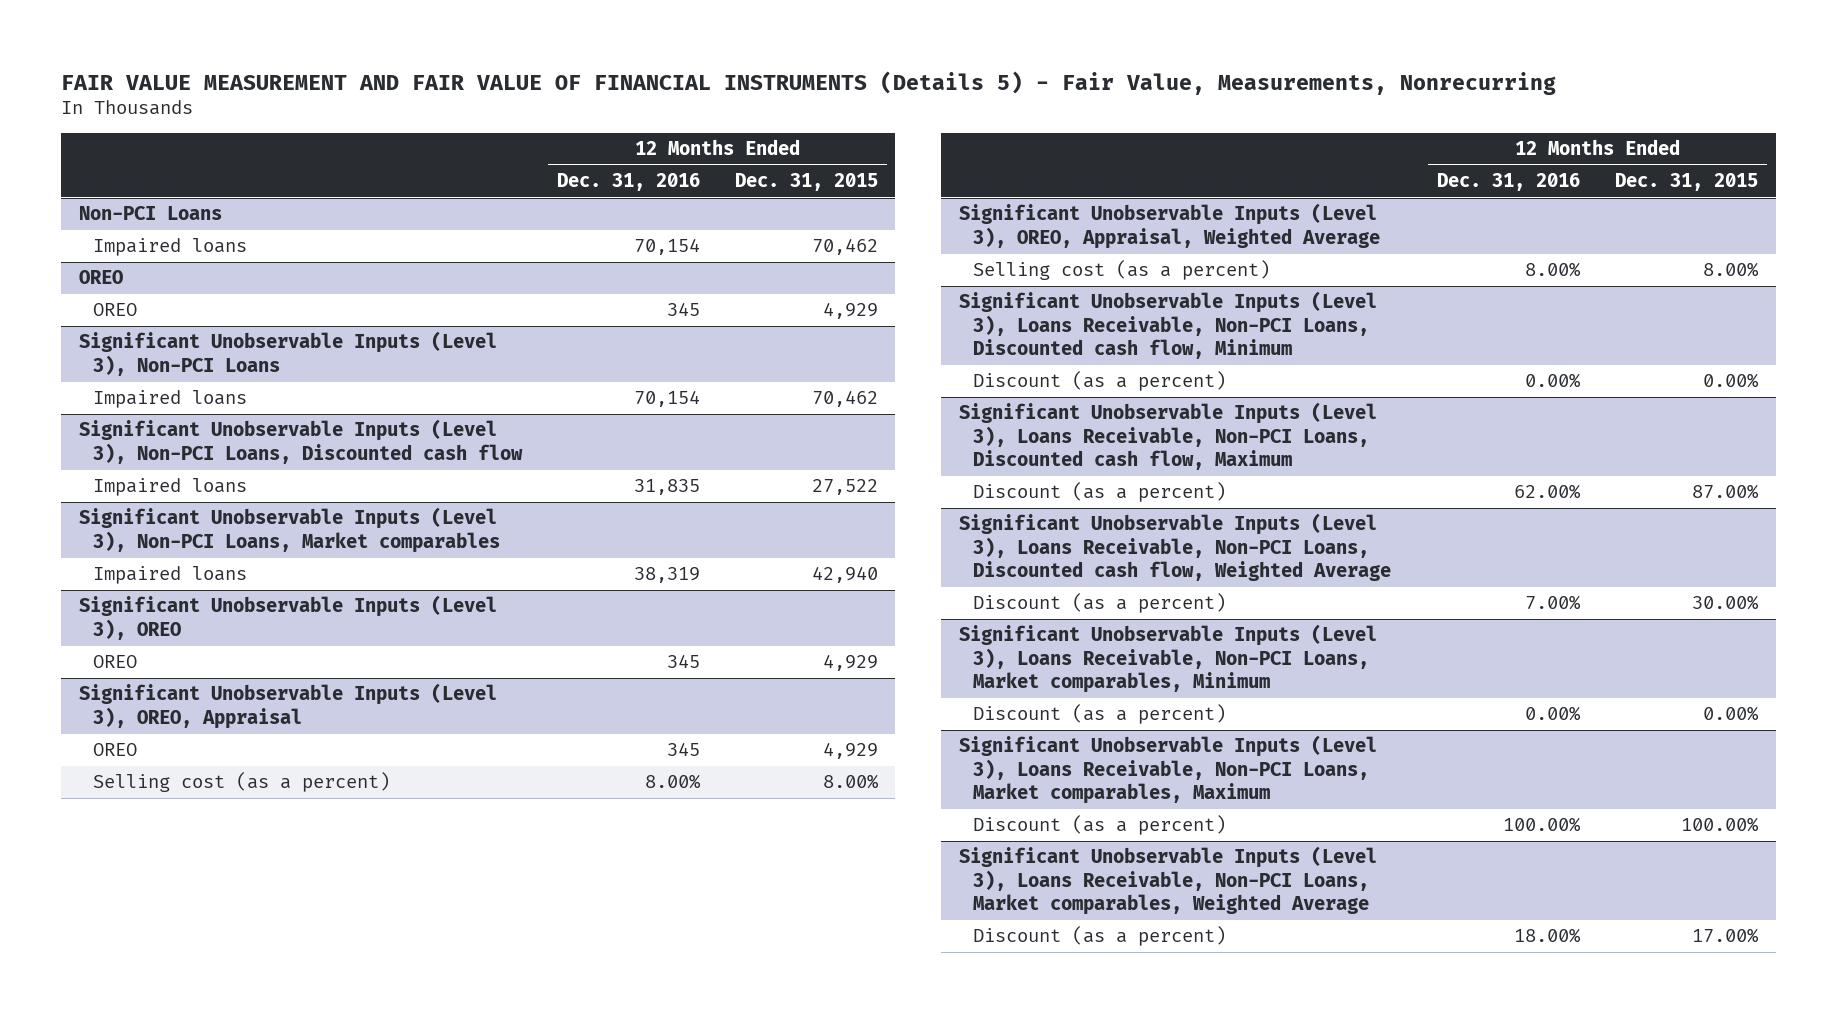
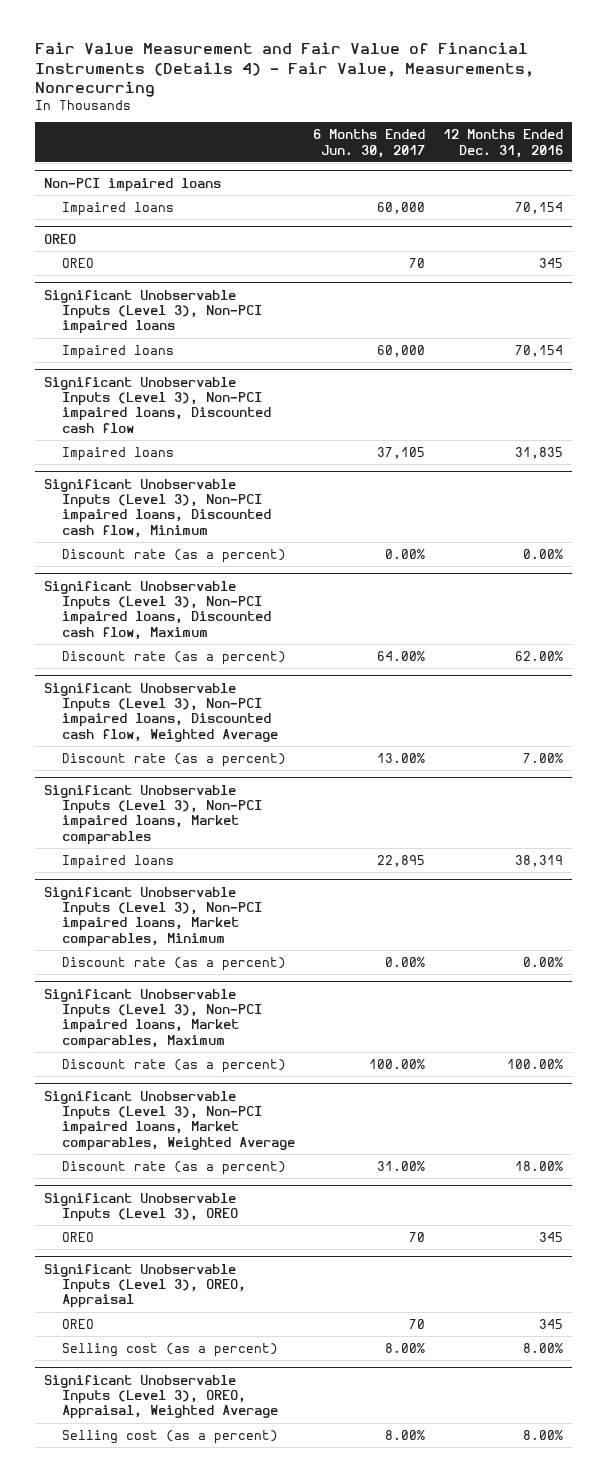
- FAIR VALUE MEASUREMENT AND FAIR VALUE OF FINANCIAL INSTRUMENTS (Details 5) - Fair Value, Measurements, Nonrecurring
+ Fair Value Measurement and Fair Value of Financial Instruments (Details 4) - Fair Value, Measurements, Nonrecurring
- | 12 Months Ended Dec. 31, 2016 | 12 Months Ended Dec. 31, 2015
+ | 6 Months Ended Jun. 30, 2017 | 12 Months Ended Dec. 31, 2016
- Non-PCI Loans
+ Non-PCI impaired loans
- Significant Unobservable Inputs (Level 3), Non-PCI Loans
+ Significant Unobservable Inputs (Level 3), Non-PCI impaired loans
- Significant Unobservable Inputs (Level 3), Non-PCI Loans, Discounted cash flow
+ Significant Unobservable Inputs (Level 3), Non-PCI impaired loans, Discounted cash flow
- Significant Unobservable Inputs (Level 3), Non-PCI Loans, Market comparables
+ Significant Unobservable Inputs (Level 3), Non-PCI impaired loans, Discounted cash flow, Minimum
+ Discount rate (as a percent) | 0.00% | 0.00%
+ Significant Unobservable Inputs (Level 3), Non-PCI impaired loans, Discounted cash flow, Maximum
+ Discount rate (as a percent) | 64.00% | 62.00%
+ Significant Unobservable Inputs (Level 3), Non-PCI impaired loans, Discounted cash flow, Weighted Average
+ Discount rate (as a percent) | 13.00% | 7.00%
+ Significant Unobservable Inputs (Level 3), Non-PCI impaired loans, Market comparables
+ Significant Unobservable Inputs (Level 3), Non-PCI impaired loans, Market comparables, Minimum
+ Discount rate (as a percent) | 0.00% | 0.00%
+ Significant Unobservable Inputs (Level 3), Non-PCI impaired loans, Market comparables, Maximum
+ Discount rate (as a percent) | 100.00% | 100.00%
+ Significant Unobservable Inputs (Level 3), Non-PCI impaired loans, Market comparables, Weighted Average
+ Discount rate (as a percent) | 31.00% | 18.00%
- Significant Unobservable Inputs (Level 3), Loans Receivable, Non-PCI Loans, Discounted cash flow, Minimum
- Discount (as a percent) | 0.00% | 0.00%
- Significant Unobservable Inputs (Level 3), Loans Receivable, Non-PCI Loans, Discounted cash flow, Maximum
- Discount (as a percent) | 62.00% | 87.00%
- Significant Unobservable Inputs (Level 3), Loans Receivable, Non-PCI Loans, Discounted cash flow, Weighted Average
- Discount (as a percent) | 7.00% | 30.00%
- Significant Unobservable Inputs (Level 3), Loans Receivable, Non-PCI Loans, Market comparables, Minimum
- Discount (as a percent) | 0.00% | 0.00%
- Significant Unobservable Inputs (Level 3), Loans Receivable, Non-PCI Loans, Market comparables, Maximum
- Discount (as a percent) | 100.00% | 100.00%
- Significant Unobservable Inputs (Level 3), Loans Receivable, Non-PCI Loans, Market comparables, Weighted Average
- Discount (as a percent) | 18.00% | 17.00%

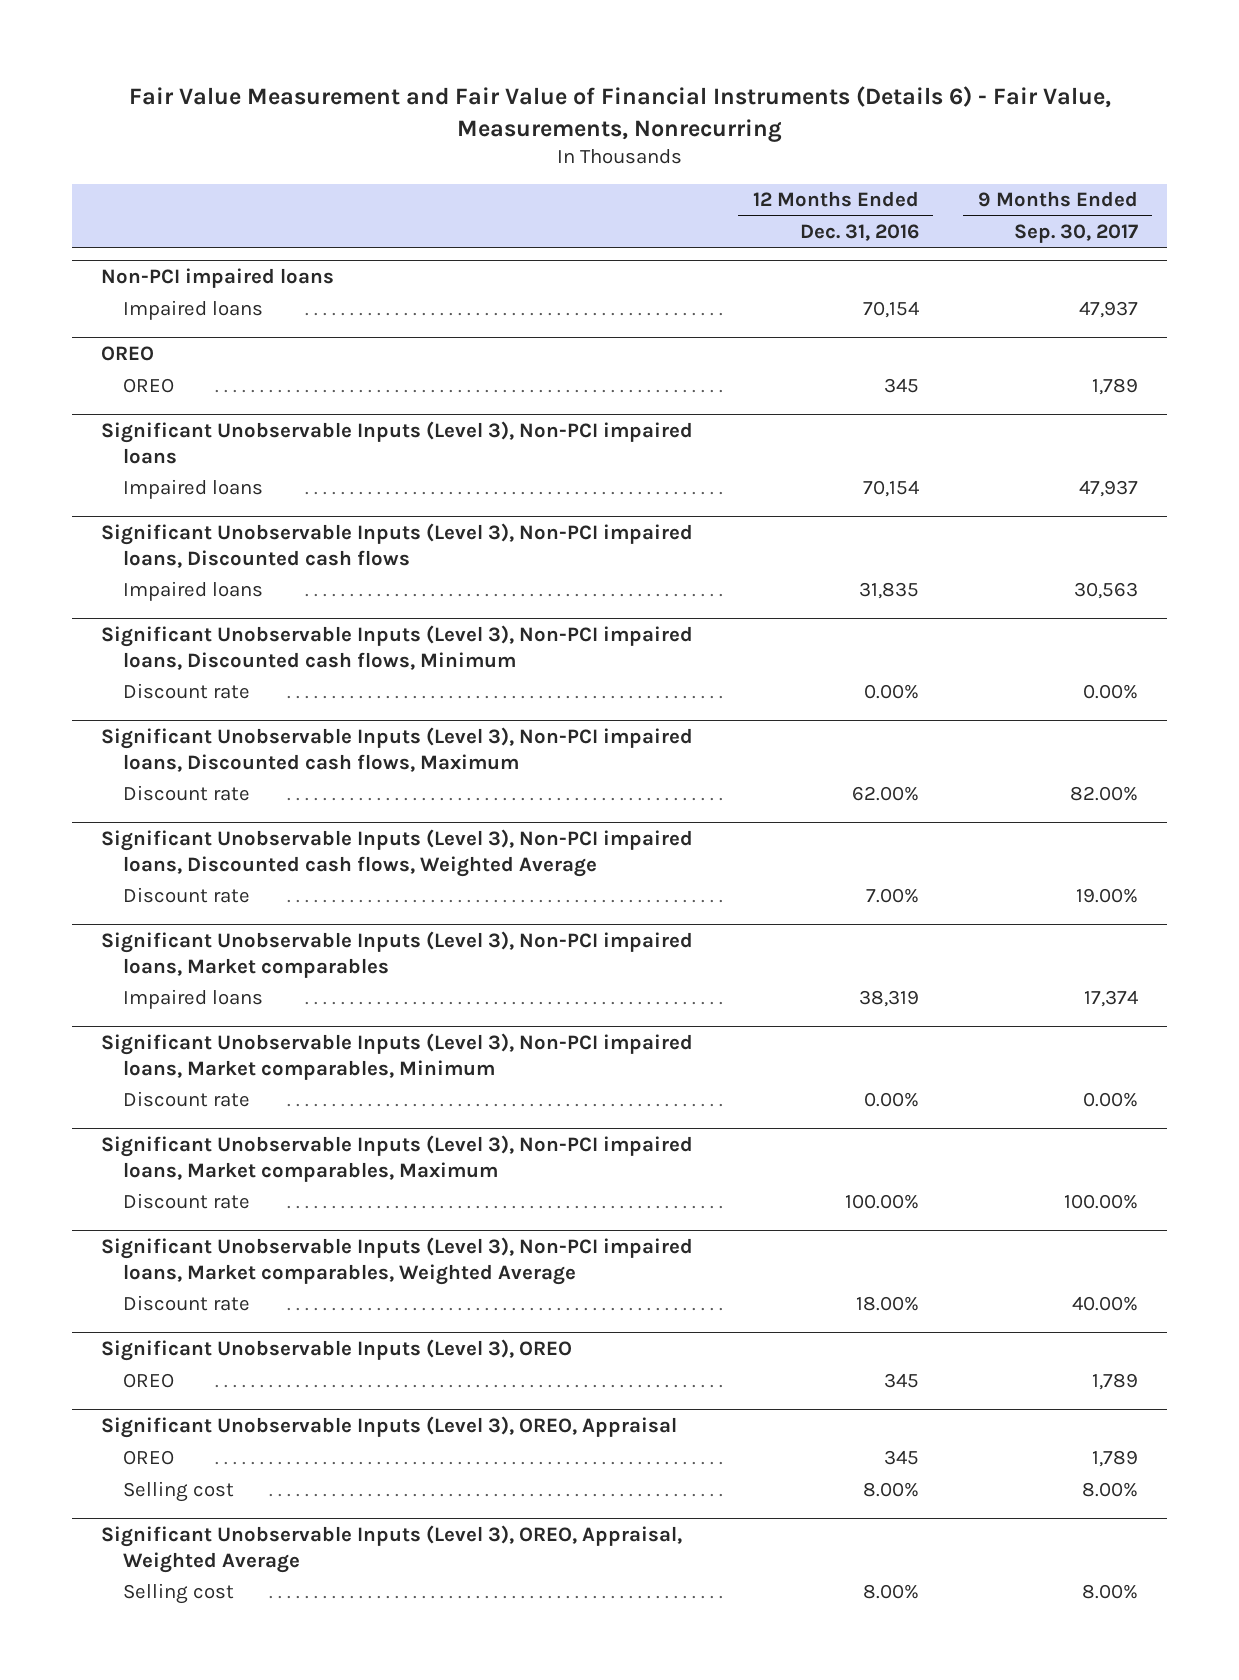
- Fair Value Measurement and Fair Value of Financial Instruments (Details 4) - Fair Value, Measurements, Nonrecurring
+ Fair Value Measurement and Fair Value of Financial Instruments (Details 6) - Fair Value, Measurements, Nonrecurring
- | 6 Months Ended Jun. 30, 2017 | 12 Months Ended Dec. 31, 2016
+ | 12 Months Ended Dec. 31, 2016 | 9 Months Ended Sep. 30, 2017
- Significant Unobservable Inputs (Level 3), Non-PCI impaired loans, Discounted cash flow
+ Significant Unobservable Inputs (Level 3), Non-PCI impaired loans, Discounted cash flows
- Significant Unobservable Inputs (Level 3), Non-PCI impaired loans, Discounted cash flow, Minimum
- Discount rate (as a percent) | 0.00% | 0.00%
- Significant Unobservable Inputs (Level 3), Non-PCI impaired loans, Discounted cash flow, Maximum
- Discount rate (as a percent) | 64.00% | 62.00%
- Significant Unobservable Inputs (Level 3), Non-PCI impaired loans, Discounted cash flow, Weighted Average
- Discount rate (as a percent) | 13.00% | 7.00%
+ Significant Unobservable Inputs (Level 3), Non-PCI impaired loans, Discounted cash flows, Minimum
+ Discount rate | 0.00% | 0.00%
+ Significant Unobservable Inputs (Level 3), Non-PCI impaired loans, Discounted cash flows, Maximum
+ Discount rate | 62.00% | 82.00%
+ Significant Unobservable Inputs (Level 3), Non-PCI impaired loans, Discounted cash flows, Weighted Average
+ Discount rate | 7.00% | 19.00%
@ Significant Unobservable Inputs (Level 3), Non-PCI impaired loans, Market comparables, Minimum
- Discount rate (as a percent) | 0.00% | 0.00%
+ Discount rate | 0.00% | 0.00%
@ Significant Unobservable Inputs (Level 3), Non-PCI impaired loans, Market comparables, Maximum
- Discount rate (as a percent) | 100.00% | 100.00%
+ Discount rate | 100.00% | 100.00%
@ Significant Unobservable Inputs (Level 3), Non-PCI impaired loans, Market comparables, Weighted Average
- Discount rate (as a percent) | 31.00% | 18.00%
+ Discount rate | 18.00% | 40.00%
@ Significant Unobservable Inputs (Level 3), OREO, Appraisal
- Selling cost (as a percent) | 8.00% | 8.00%
+ Selling cost | 8.00% | 8.00%
@ Significant Unobservable Inputs (Level 3), OREO, Appraisal, Weighted Average
- Selling cost (as a percent) | 8.00% | 8.00%
+ Selling cost | 8.00% | 8.00%

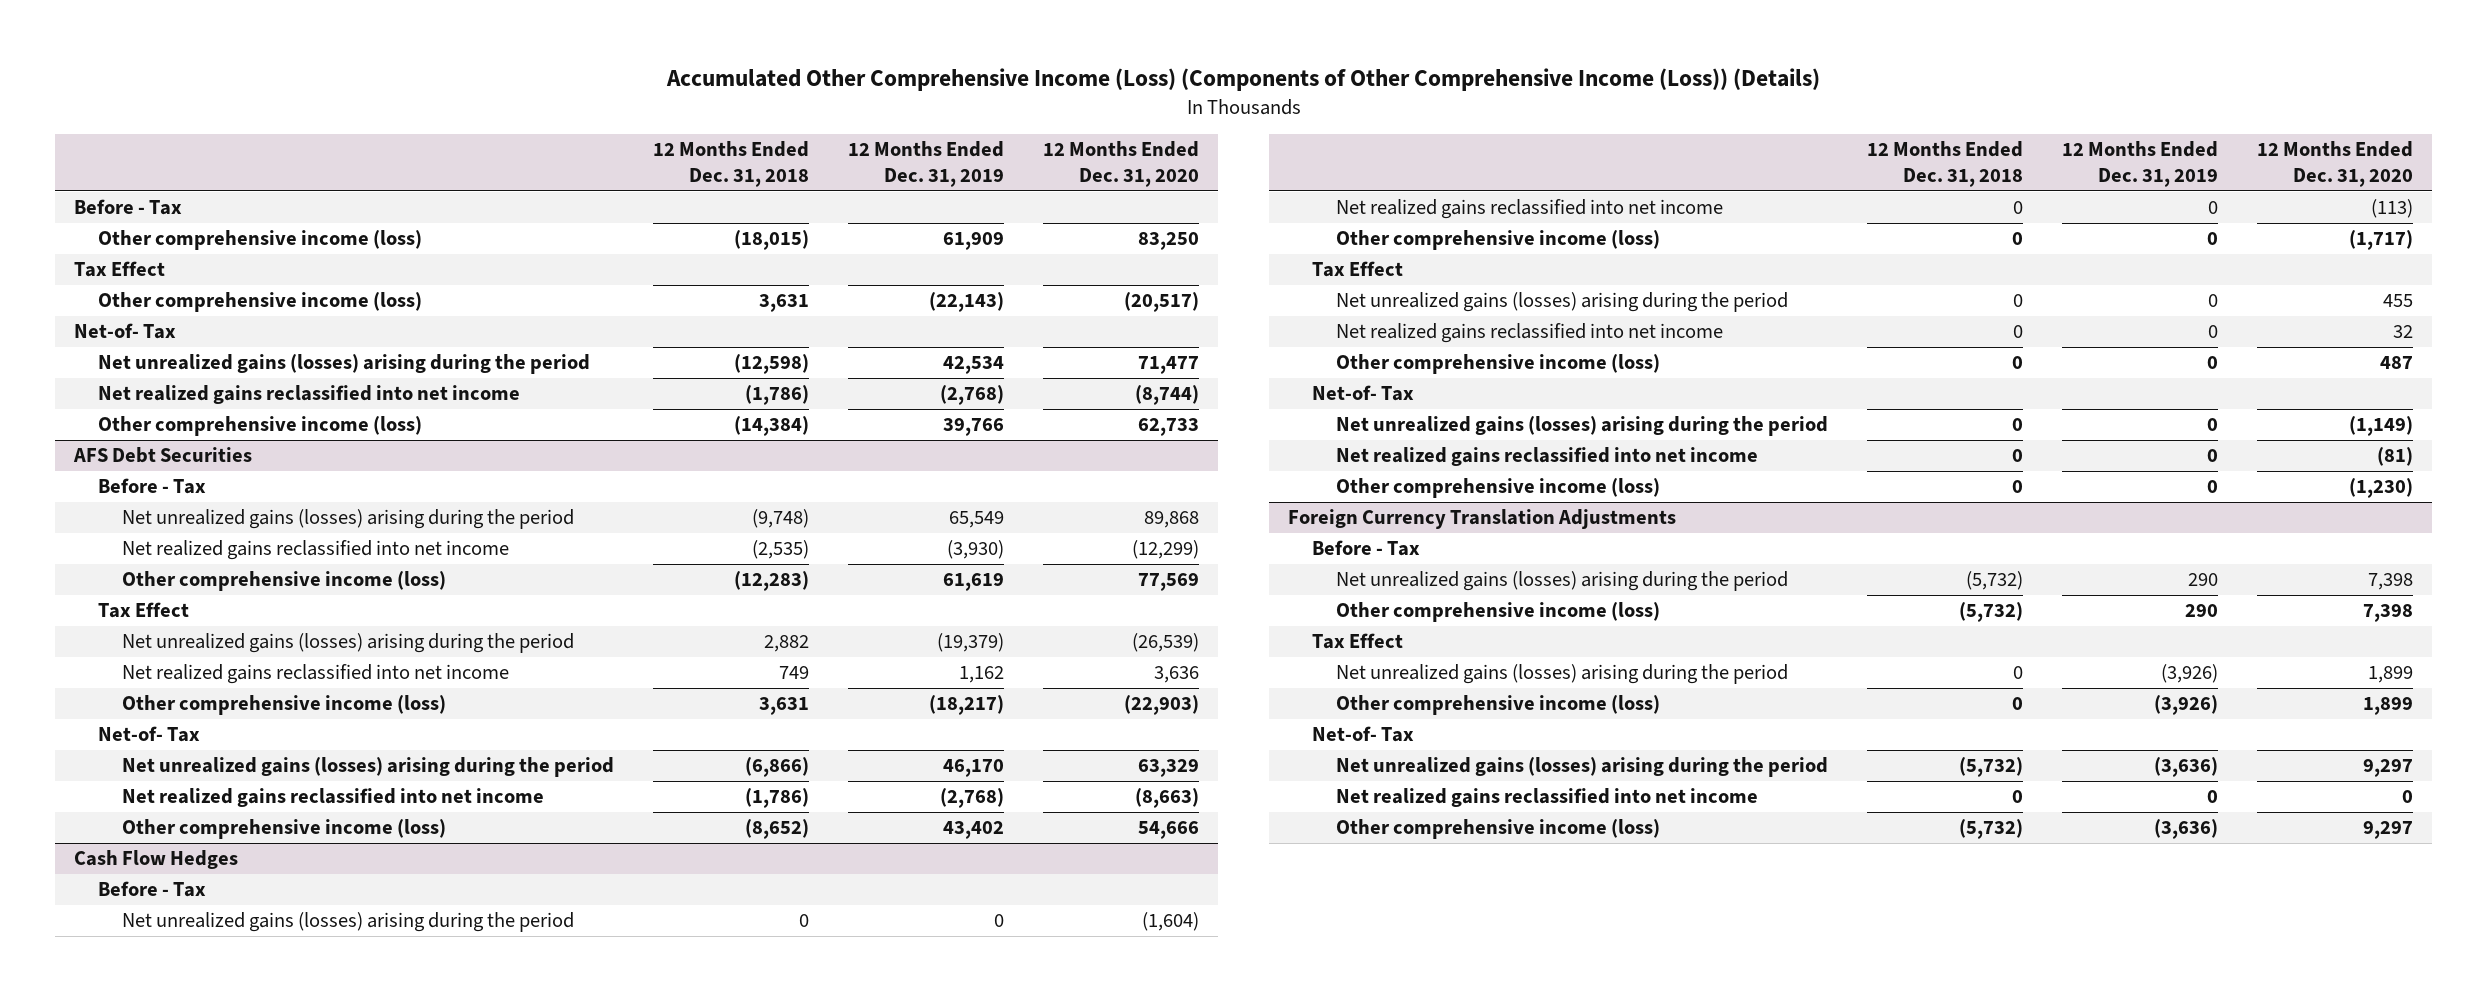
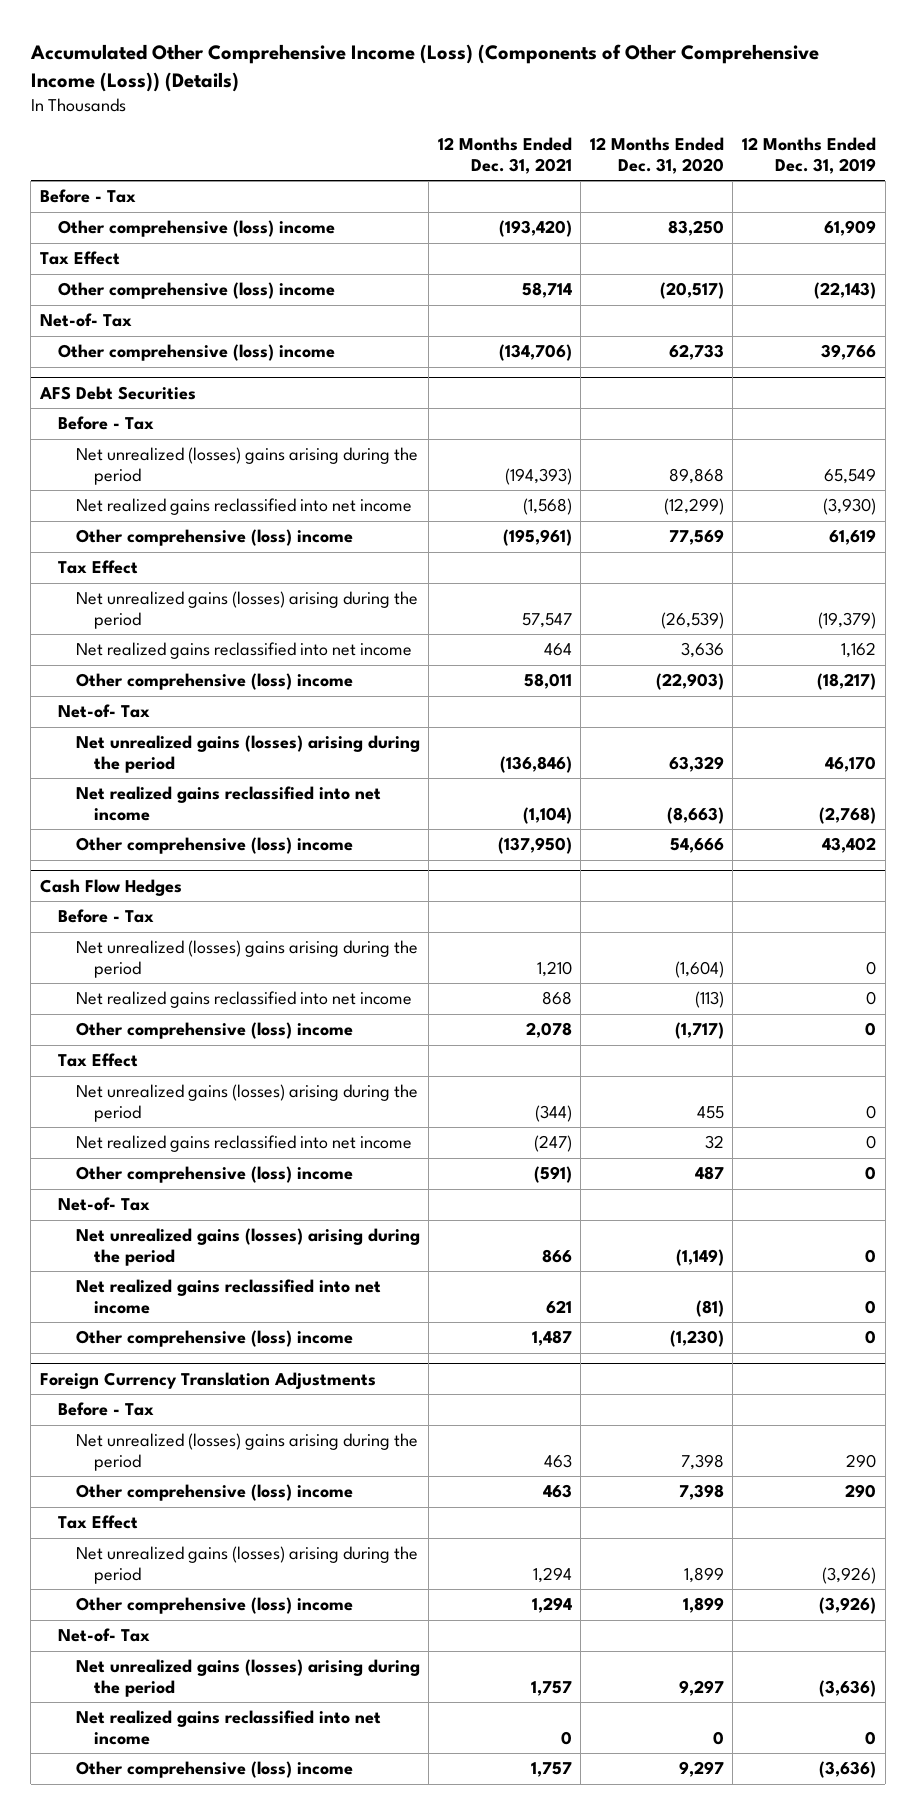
- | 12 Months Ended Dec. 31, 2018 | 12 Months Ended Dec. 31, 2019 | 12 Months Ended Dec. 31, 2020
+ | 12 Months Ended Dec. 31, 2021 | 12 Months Ended Dec. 31, 2020 | 12 Months Ended Dec. 31, 2019
- Other comprehensive income (loss) | (18,015) | 61,909 | 83,250
+ Other comprehensive (loss) income | (193,420) | 83,250 | 61,909
- Other comprehensive income (loss) | 3,631 | (22,143) | (20,517)
+ Other comprehensive (loss) income | 58,714 | (20,517) | (22,143)
- Net unrealized gains (losses) arising during the period | (12,598) | 42,534 | 71,477
- Net realized gains reclassified into net income | (1,786) | (2,768) | (8,744)
- Other comprehensive income (loss) | (14,384) | 39,766 | 62,733
+ Other comprehensive (loss) income | (134,706) | 62,733 | 39,766
@ AFS Debt Securities
- Net unrealized gains (losses) arising during the period | (9,748) | 65,549 | 89,868
+ Net unrealized (losses) gains arising during the period | (194,393) | 89,868 | 65,549
- Other comprehensive income (loss) | (12,283) | 61,619 | 77,569
+ Other comprehensive (loss) income | (195,961) | 77,569 | 61,619
- Other comprehensive income (loss) | 3,631 | (18,217) | (22,903)
+ Other comprehensive (loss) income | 58,011 | (22,903) | (18,217)
- Other comprehensive income (loss) | (8,652) | 43,402 | 54,666
+ Other comprehensive (loss) income | (137,950) | 54,666 | 43,402
@ Cash Flow Hedges
- Net unrealized gains (losses) arising during the period | 0 | 0 | (1,604)
+ Net unrealized (losses) gains arising during the period | 1,210 | (1,604) | 0
- Other comprehensive income (loss) | 0 | 0 | (1,717)
+ Other comprehensive (loss) income | 2,078 | (1,717) | 0
- Other comprehensive income (loss) | 0 | 0 | 487
+ Other comprehensive (loss) income | (591) | 487 | 0
- Other comprehensive income (loss) | 0 | 0 | (1,230)
+ Other comprehensive (loss) income | 1,487 | (1,230) | 0
@ Foreign Currency Translation Adjustments
- Net unrealized gains (losses) arising during the period | (5,732) | 290 | 7,398
- Other comprehensive income (loss) | (5,732) | 290 | 7,398
+ Net unrealized (losses) gains arising during the period | 463 | 7,398 | 290
+ Other comprehensive (loss) income | 463 | 7,398 | 290
- Other comprehensive income (loss) | 0 | (3,926) | 1,899
+ Other comprehensive (loss) income | 1,294 | 1,899 | (3,926)
- Other comprehensive income (loss) | (5,732) | (3,636) | 9,297
+ Other comprehensive (loss) income | 1,757 | 9,297 | (3,636)

